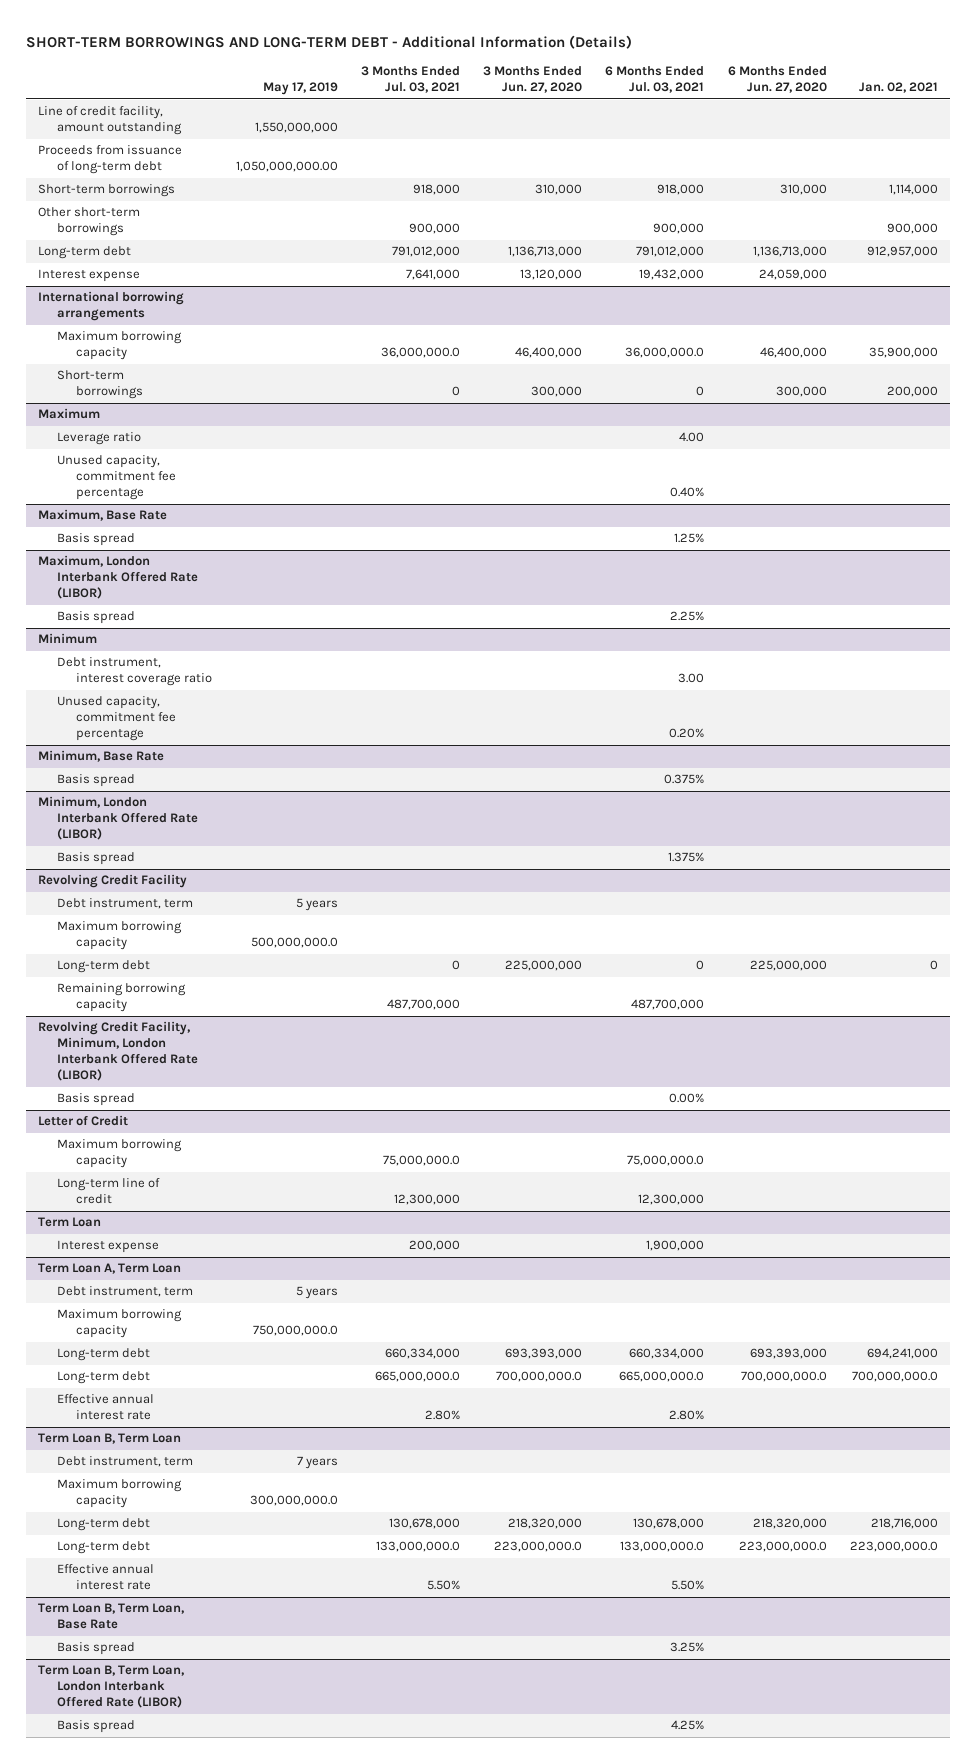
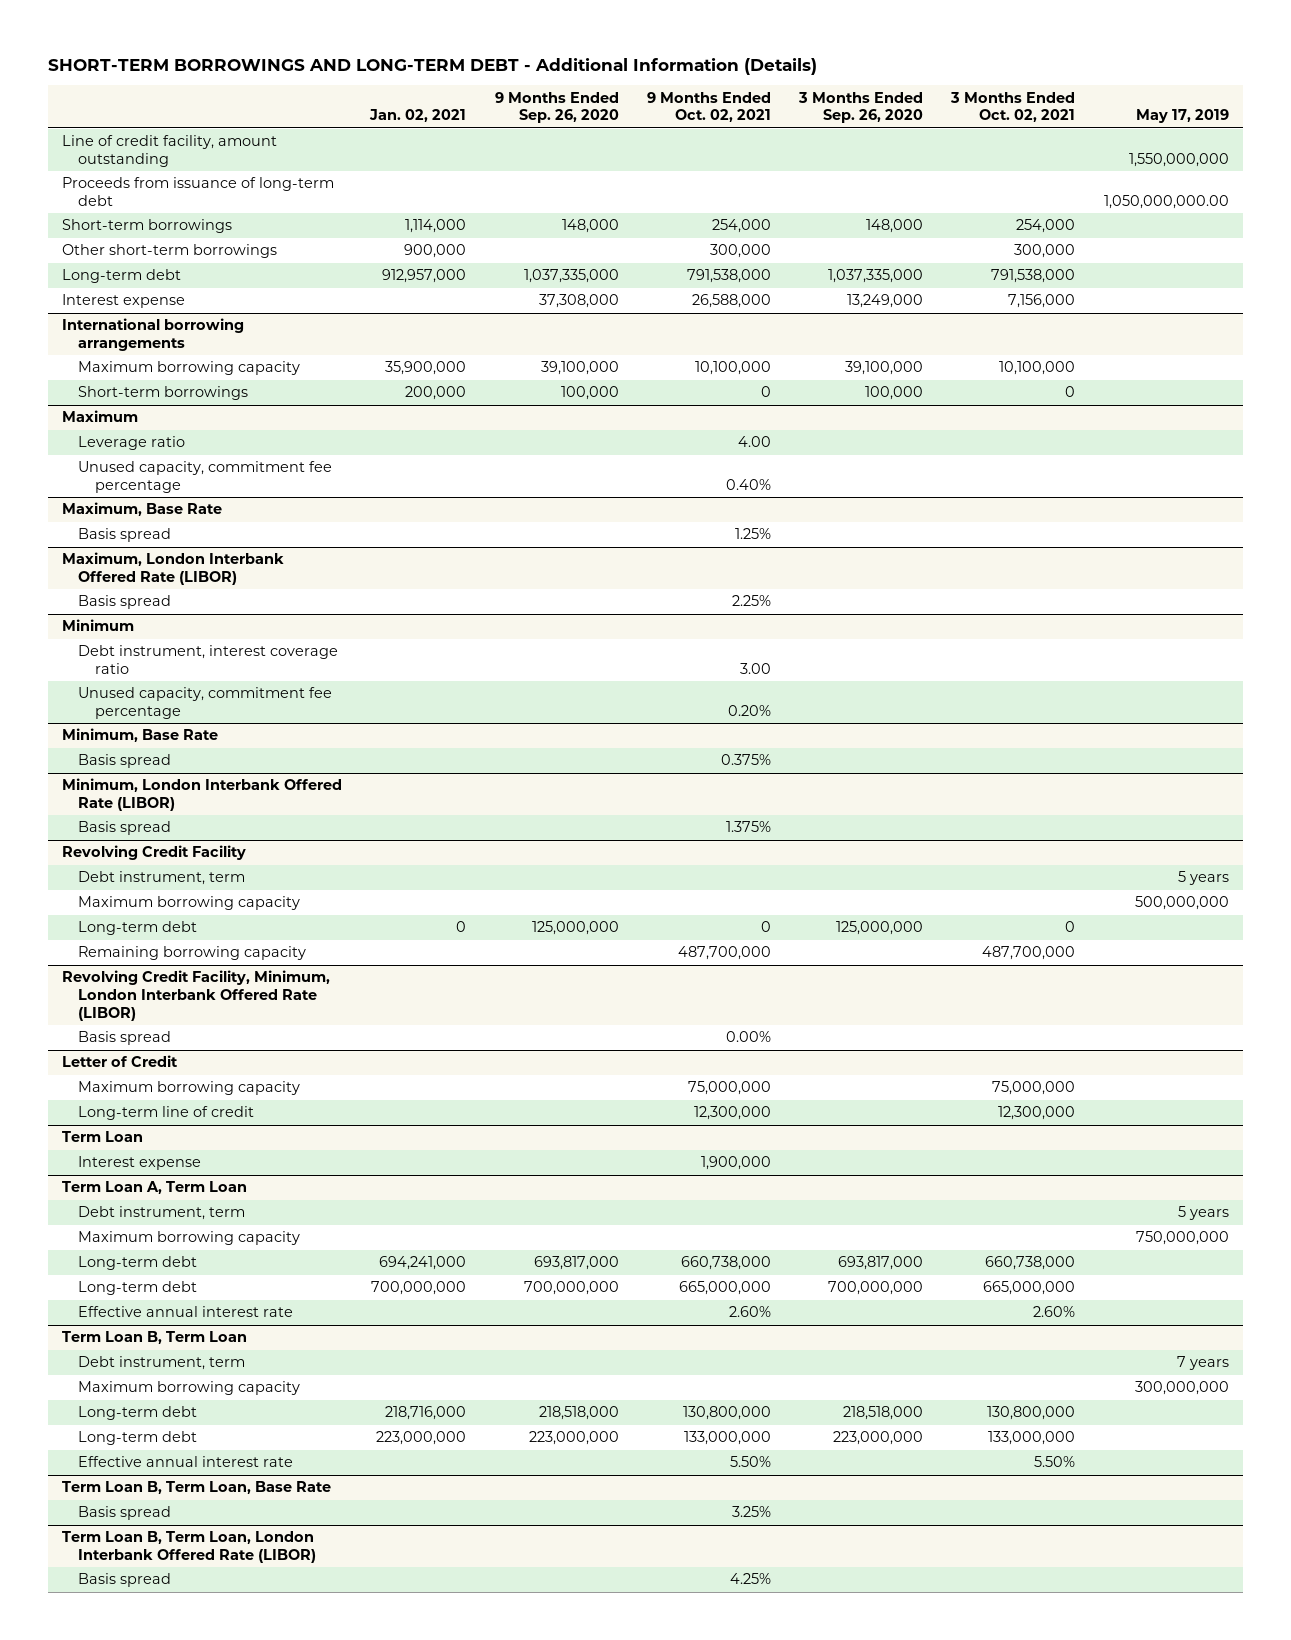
- | May 17, 2019 | 3 Months Ended Jul. 03, 2021 | 3 Months Ended Jun. 27, 2020 | 6 Months Ended Jul. 03, 2021 | 6 Months Ended Jun. 27, 2020 | Jan. 02, 2021
+ | Jan. 02, 2021 | 9 Months Ended Sep. 26, 2020 | 9 Months Ended Oct. 02, 2021 | 3 Months Ended Sep. 26, 2020 | 3 Months Ended Oct. 02, 2021 | May 17, 2019
@ Revolving Credit Facility
- Maximum borrowing capacity | 500,000,000.0 | | | | |
+ Maximum borrowing capacity | | | | | | 500,000,000
@ Term Loan A, Term Loan
- Maximum borrowing capacity | 750,000,000.0 | | | | |
+ Maximum borrowing capacity | | | | | | 750,000,000
- Long-term debt | | 665,000,000.0 | 700,000,000.0 | 665,000,000.0 | 700,000,000.0 | 700,000,000.0
+ Long-term debt | 700,000,000 | 700,000,000 | 665,000,000 | 700,000,000 | 665,000,000 |
@ Term Loan B, Term Loan
- Maximum borrowing capacity | 300,000,000.0 | | | | |
+ Maximum borrowing capacity | | | | | | 300,000,000
- Long-term debt | | 133,000,000.0 | 223,000,000.0 | 133,000,000.0 | 223,000,000.0 | 223,000,000.0
+ Long-term debt | 223,000,000 | 223,000,000 | 133,000,000 | 223,000,000 | 133,000,000 |

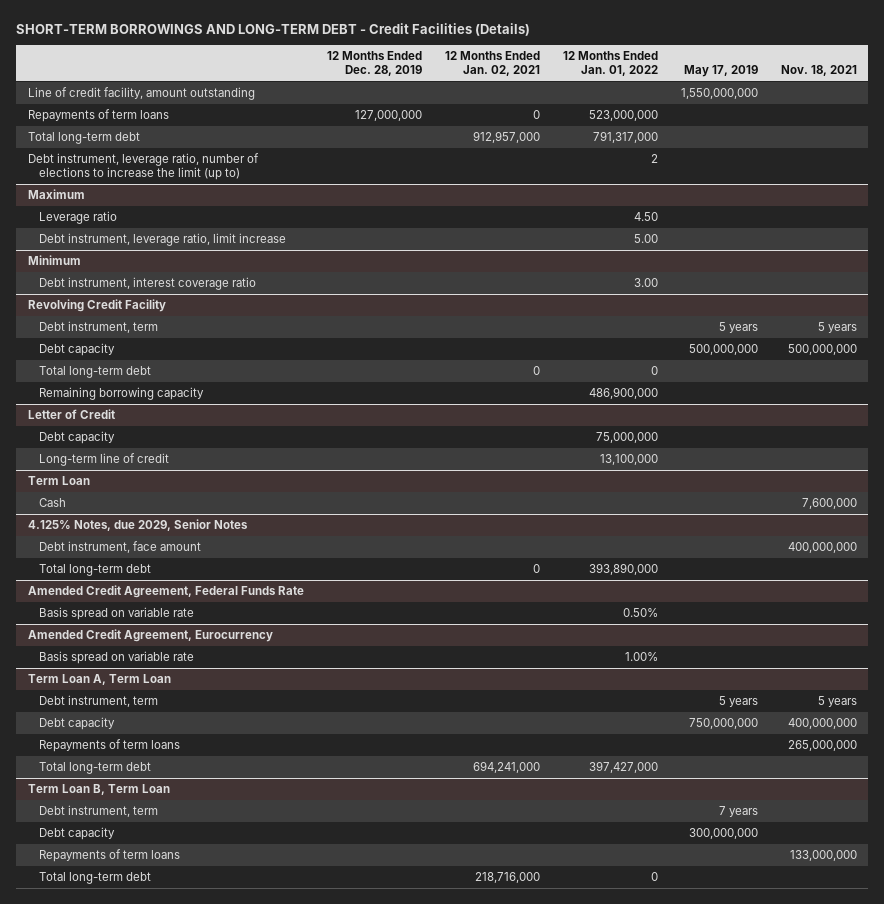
- SHORT-TERM BORROWINGS AND LONG-TERM DEBT - Additional Information (Details)
+ SHORT-TERM BORROWINGS AND LONG-TERM DEBT - Credit Facilities (Details)
- | Jan. 02, 2021 | 9 Months Ended Sep. 26, 2020 | 9 Months Ended Oct. 02, 2021 | 3 Months Ended Sep. 26, 2020 | 3 Months Ended Oct. 02, 2021 | May 17, 2019
+ | 12 Months Ended Dec. 28, 2019 | 12 Months Ended Jan. 02, 2021 | 12 Months Ended Jan. 01, 2022 | May 17, 2019 | Nov. 18, 2021
- Proceeds from issuance of long-term debt | | | | | | 1,050,000,000.00
- Short-term borrowings | 1,114,000 | 148,000 | 254,000 | 148,000 | 254,000 |
- Other short-term borrowings | 900,000 | | 300,000 | | 300,000 |
- Long-term debt | 912,957,000 | 1,037,335,000 | 791,538,000 | 1,037,335,000 | 791,538,000 |
- Interest expense | | 37,308,000 | 26,588,000 | 13,249,000 | 7,156,000 |
- International borrowing arrangements
- Maximum borrowing capacity | 35,900,000 | 39,100,000 | 10,100,000 | 39,100,000 | 10,100,000 |
- Short-term borrowings | 200,000 | 100,000 | 0 | 100,000 | 0 |
+ Repayments of term loans | 127,000,000 | 0 | 523,000,000 | |
+ Total long-term debt | | 912,957,000 | 791,317,000 | |
+ Debt instrument, leverage ratio, number of elections to increase the limit (up to) | | | 2 | |
@ Maximum
- Unused capacity, commitment fee percentage | | | 0.40% | | |
- Maximum, Base Rate
- Basis spread | | | 1.25% | | |
- Maximum, London Interbank Offered Rate (LIBOR)
- Basis spread | | | 2.25% | | |
@ Maximum
+ Debt instrument, leverage ratio, limit increase | | | 5.00 | |
@ Minimum
- Unused capacity, commitment fee percentage | | | 0.20% | | |
- Minimum, Base Rate
- Basis spread | | | 0.375% | | |
- Minimum, London Interbank Offered Rate (LIBOR)
- Basis spread | | | 1.375% | | |
@ Revolving Credit Facility
- Maximum borrowing capacity | | | | | | 500,000,000
- Long-term debt | 0 | 125,000,000 | 0 | 125,000,000 | 0 |
+ Debt capacity | | | | 500,000,000 | 500,000,000
+ Total long-term debt | | 0 | 0 | |
- Revolving Credit Facility, Minimum, London Interbank Offered Rate (LIBOR)
- Basis spread | | | 0.00% | | |
@ Letter of Credit
- Maximum borrowing capacity | | | 75,000,000 | | 75,000,000 |
+ Debt capacity | | | 75,000,000 | |
@ Term Loan
- Interest expense | | | 1,900,000 | | |
+ Cash | | | | | 7,600,000
+ 4.125% Notes, due 2029, Senior Notes
+ Debt instrument, face amount | | | | | 400,000,000
+ Total long-term debt | | 0 | 393,890,000 | |
+ Amended Credit Agreement, Federal Funds Rate
+ Basis spread on variable rate | | | 0.50% | |
+ Amended Credit Agreement, Eurocurrency
+ Basis spread on variable rate | | | 1.00% | |
@ Term Loan A, Term Loan
- Maximum borrowing capacity | | | | | | 750,000,000
- Long-term debt | 694,241,000 | 693,817,000 | 660,738,000 | 693,817,000 | 660,738,000 |
- Long-term debt | 700,000,000 | 700,000,000 | 665,000,000 | 700,000,000 | 665,000,000 |
- Effective annual interest rate | | | 2.60% | | 2.60% |
+ Debt capacity | | | | 750,000,000 | 400,000,000
+ Repayments of term loans | | | | | 265,000,000
+ Total long-term debt | | 694,241,000 | 397,427,000 | |
@ Term Loan B, Term Loan
- Maximum borrowing capacity | | | | | | 300,000,000
- Long-term debt | 218,716,000 | 218,518,000 | 130,800,000 | 218,518,000 | 130,800,000 |
- Long-term debt | 223,000,000 | 223,000,000 | 133,000,000 | 223,000,000 | 133,000,000 |
- Effective annual interest rate | | | 5.50% | | 5.50% |
- Term Loan B, Term Loan, Base Rate
- Basis spread | | | 3.25% | | |
- Term Loan B, Term Loan, London Interbank Offered Rate (LIBOR)
- Basis spread | | | 4.25% | | |
@ Term Loan B, Term Loan
+ Debt capacity | | | | 300,000,000 |
+ Repayments of term loans | | | | | 133,000,000
+ Total long-term debt | | 218,716,000 | 0 | |

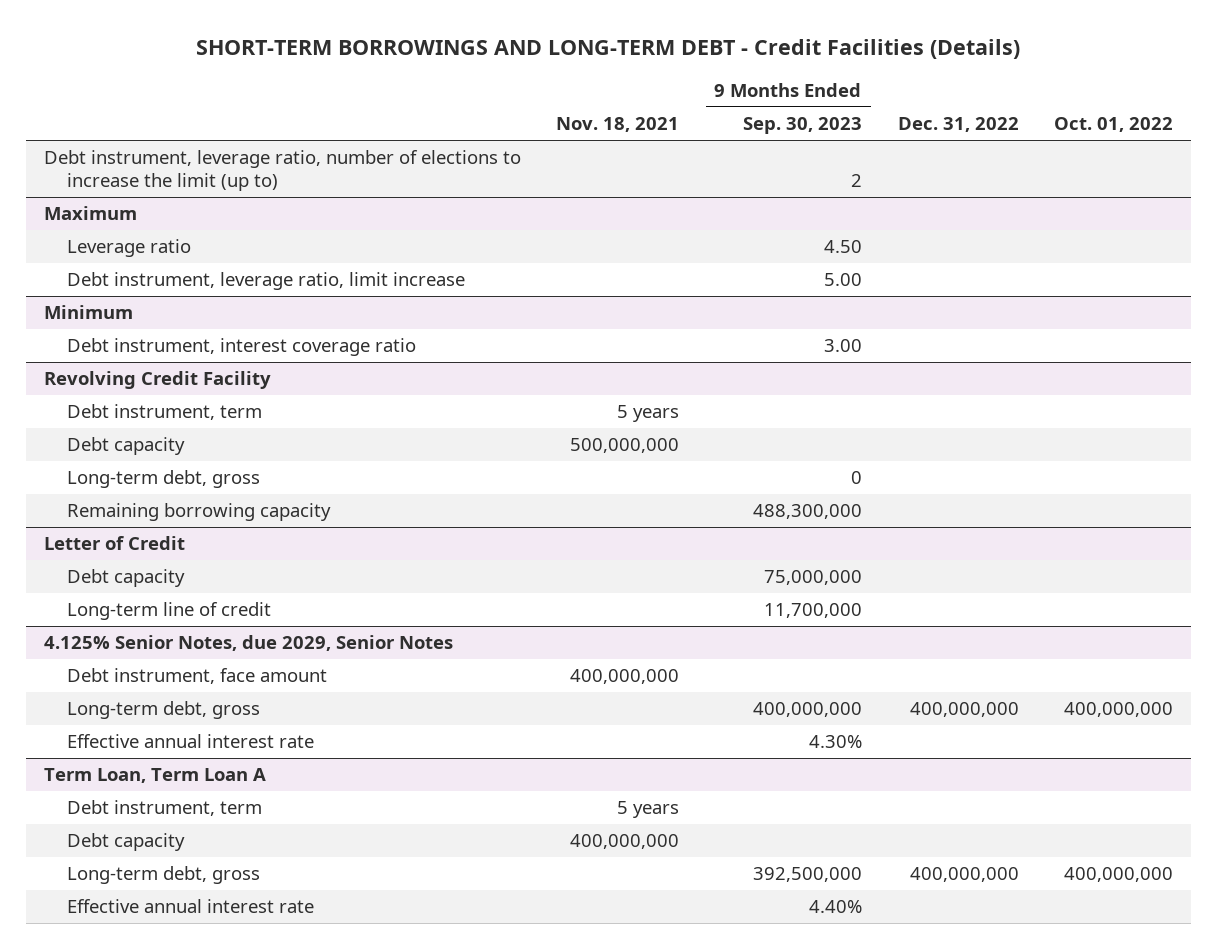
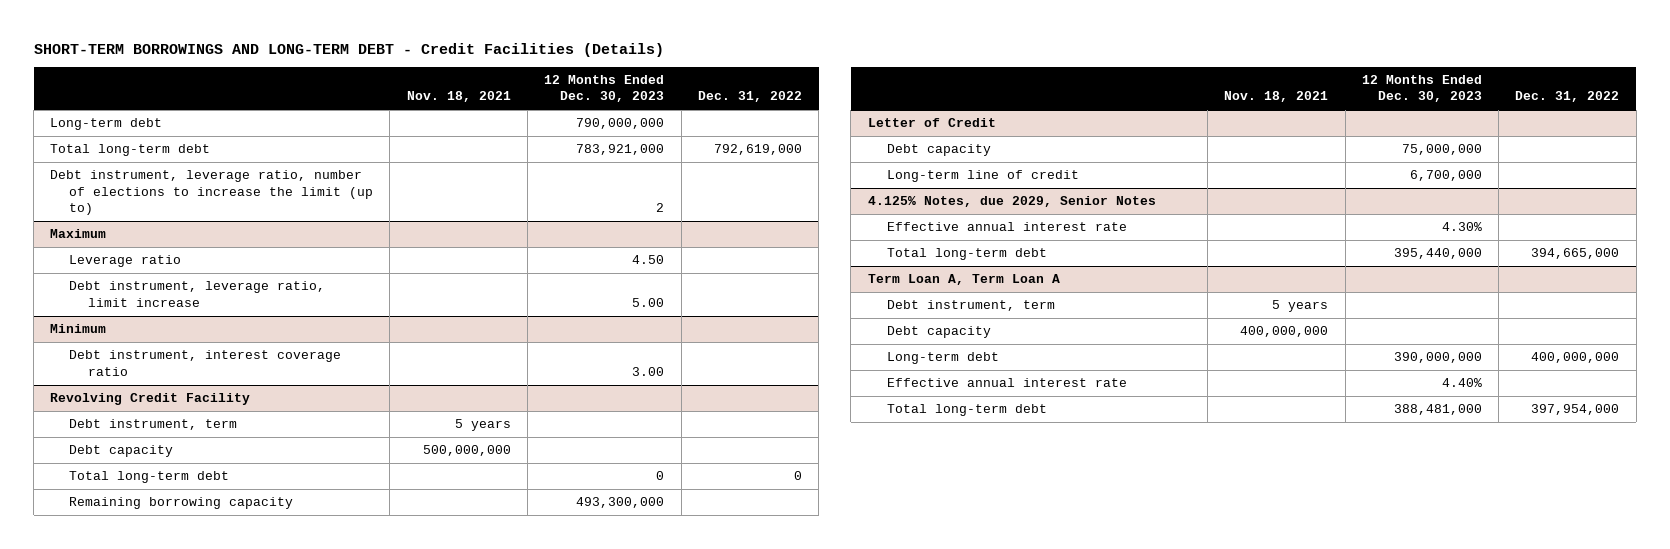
- | Nov. 18, 2021 | 9 Months Ended Sep. 30, 2023 | Dec. 31, 2022 | Oct. 01, 2022
+ | Nov. 18, 2021 | 12 Months Ended Dec. 30, 2023 | Dec. 31, 2022
+ Long-term debt | | 790,000,000 |
+ Total long-term debt | | 783,921,000 | 792,619,000
@ Revolving Credit Facility
- Long-term debt, gross | | 0 | |
+ Total long-term debt | | 0 | 0
- 4.125% Senior Notes, due 2029, Senior Notes
- Debt instrument, face amount | 400,000,000 | | |
- Long-term debt, gross | | 400,000,000 | 400,000,000 | 400,000,000
+ 4.125% Notes, due 2029, Senior Notes
- Term Loan, Term Loan A
+ Total long-term debt | | 395,440,000 | 394,665,000
+ Term Loan A, Term Loan A
- Long-term debt, gross | | 392,500,000 | 400,000,000 | 400,000,000
+ Long-term debt | | 390,000,000 | 400,000,000
+ Total long-term debt | | 388,481,000 | 397,954,000

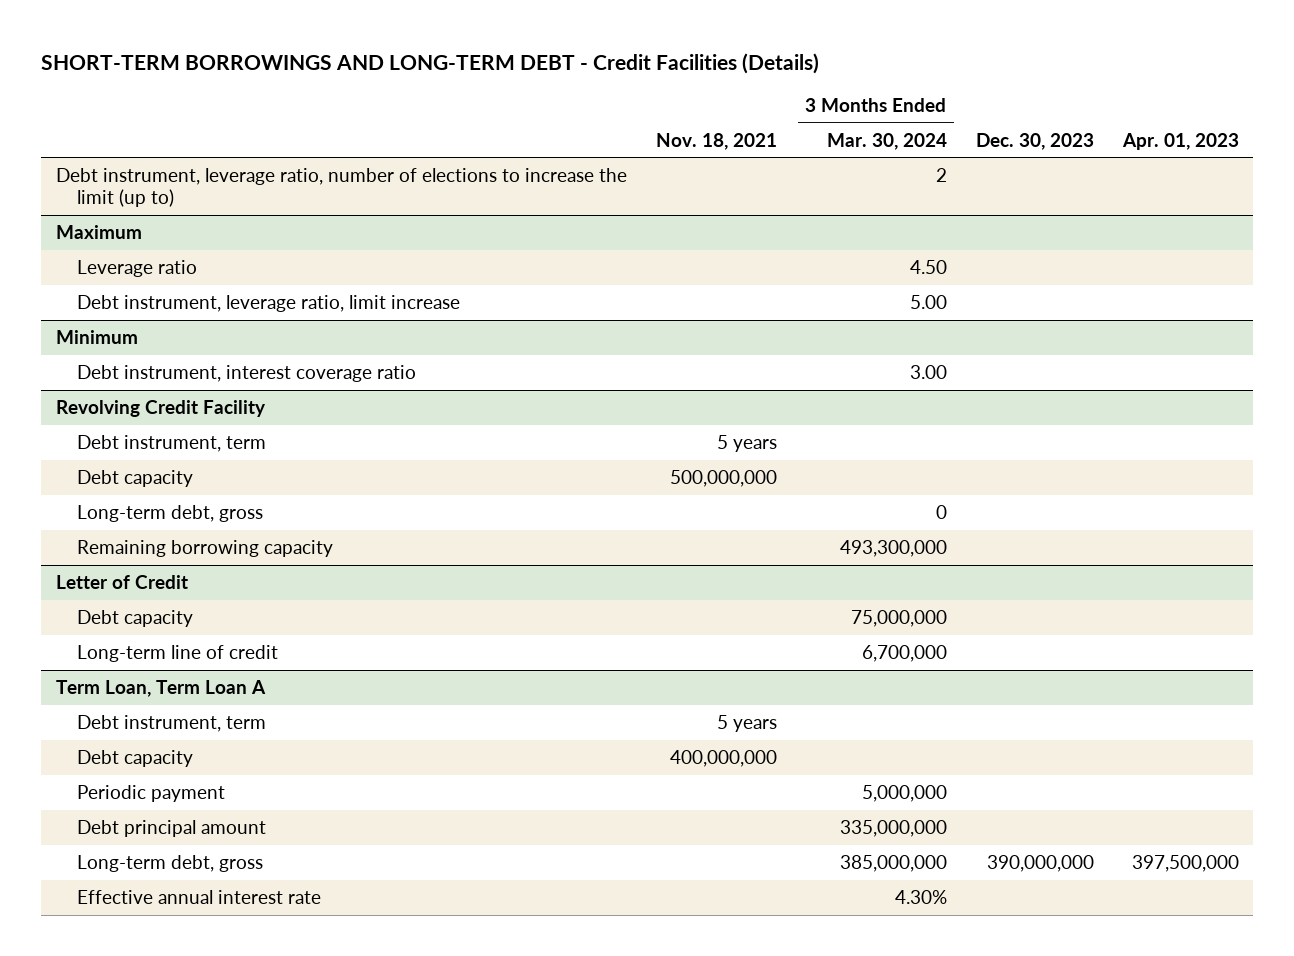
- | Nov. 18, 2021 | 12 Months Ended Dec. 30, 2023 | Dec. 31, 2022
+ | Nov. 18, 2021 | 3 Months Ended Mar. 30, 2024 | Dec. 30, 2023 | Apr. 01, 2023
- Long-term debt | | 790,000,000 |
- Total long-term debt | | 783,921,000 | 792,619,000
@ Revolving Credit Facility
- Total long-term debt | | 0 | 0
+ Long-term debt, gross | | 0 | |
- 4.125% Notes, due 2029, Senior Notes
- Effective annual interest rate | | 4.30% |
- Total long-term debt | | 395,440,000 | 394,665,000
- Term Loan A, Term Loan A
+ Term Loan, Term Loan A
- Long-term debt | | 390,000,000 | 400,000,000
+ Periodic payment | | 5,000,000 | |
+ Debt principal amount | | 335,000,000 | |
+ Long-term debt, gross | | 385,000,000 | 390,000,000 | 397,500,000
- Total long-term debt | | 388,481,000 | 397,954,000

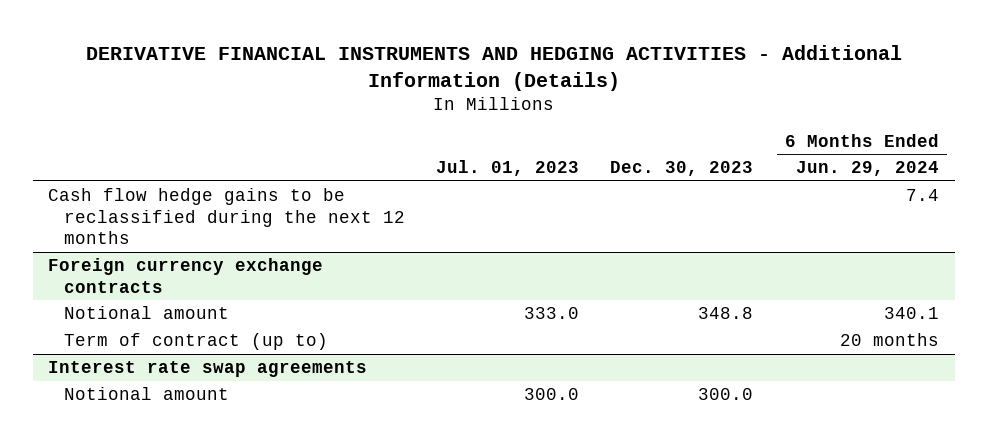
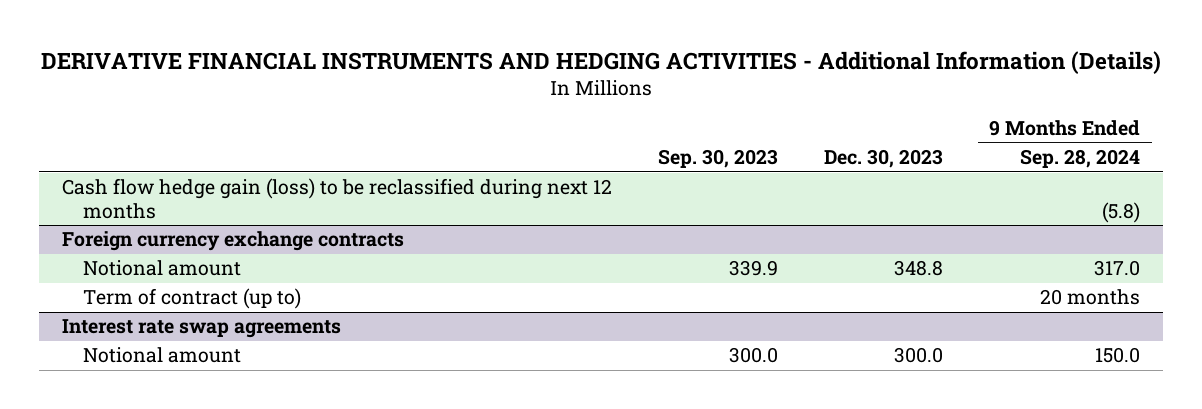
- | Jul. 01, 2023 | Dec. 30, 2023 | 6 Months Ended Jun. 29, 2024
+ | Sep. 30, 2023 | Dec. 30, 2023 | 9 Months Ended Sep. 28, 2024
- Cash flow hedge gains to be reclassified during the next 12 months | | | 7.4
+ Cash flow hedge gain (loss) to be reclassified during next 12 months | | | (5.8)

